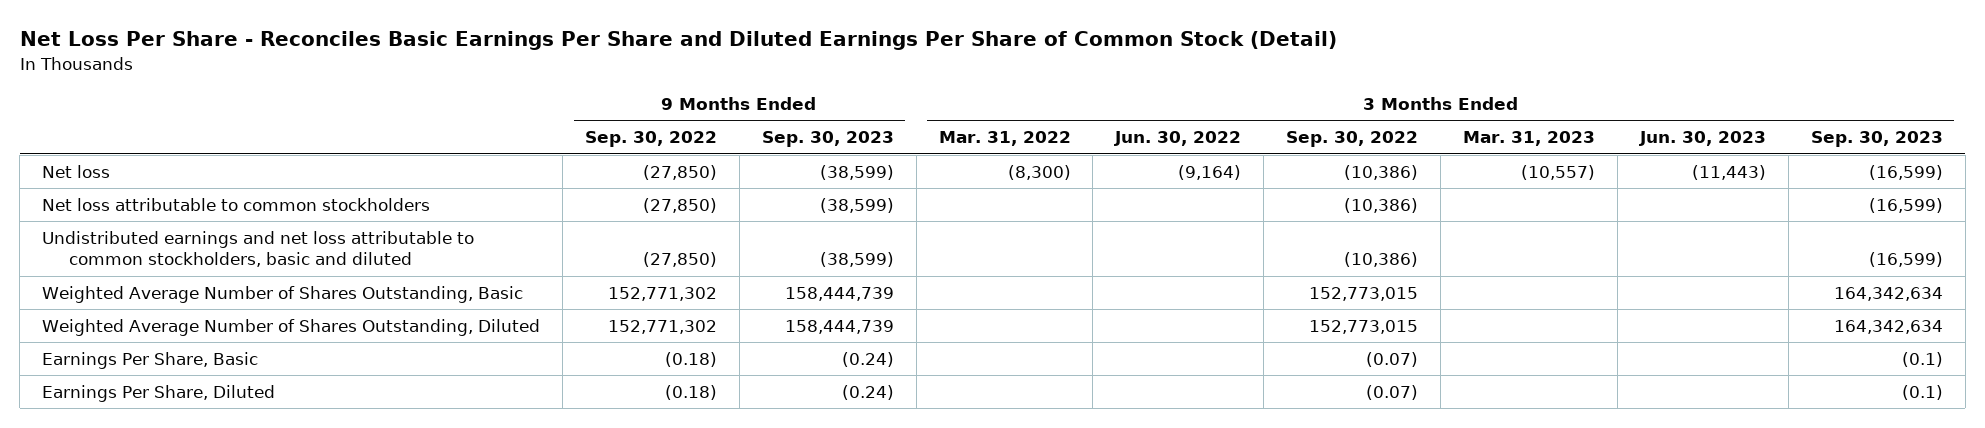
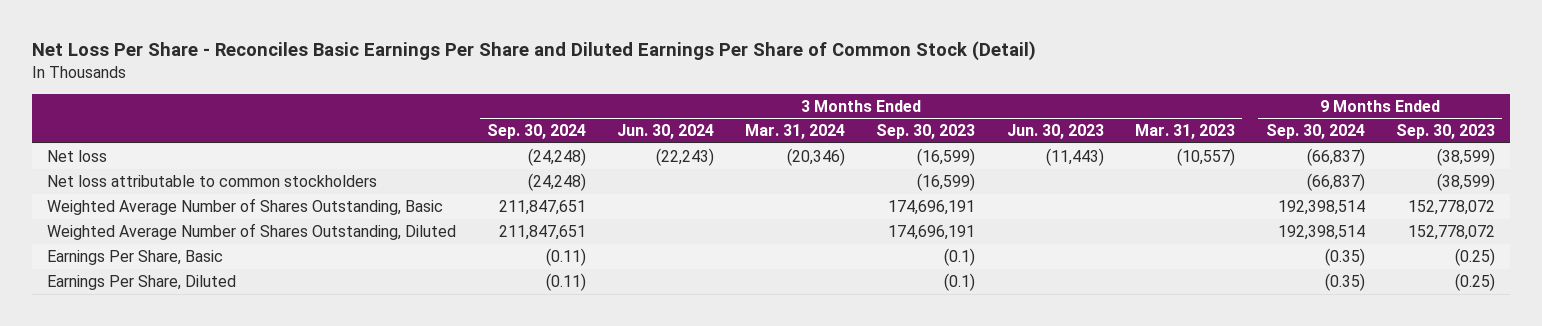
- | 9 Months Ended Sep. 30, 2022 | 9 Months Ended Sep. 30, 2023 | 3 Months Ended Mar. 31, 2022 | 3 Months Ended Jun. 30, 2022 | 3 Months Ended Sep. 30, 2022 | 3 Months Ended Mar. 31, 2023 | 3 Months Ended Jun. 30, 2023 | 3 Months Ended Sep. 30, 2023
+ | 3 Months Ended Sep. 30, 2024 | 3 Months Ended Jun. 30, 2024 | 3 Months Ended Mar. 31, 2024 | 3 Months Ended Sep. 30, 2023 | 3 Months Ended Jun. 30, 2023 | 3 Months Ended Mar. 31, 2023 | 9 Months Ended Sep. 30, 2024 | 9 Months Ended Sep. 30, 2023
- Undistributed earnings and net loss attributable to common stockholders, basic and diluted | (27,850) | (38,599) | | | (10,386) | | | (16,599)
- Weighted Average Number of Shares Outstanding, Basic | 152,771,302 | 158,444,739 | | | 152,773,015 | | | 164,342,634
- Weighted Average Number of Shares Outstanding, Diluted | 152,771,302 | 158,444,739 | | | 152,773,015 | | | 164,342,634
- Earnings Per Share, Basic | (0.18) | (0.24) | | | (0.07) | | | (0.1)
- Earnings Per Share, Diluted | (0.18) | (0.24) | | | (0.07) | | | (0.1)
+ Weighted Average Number of Shares Outstanding, Basic | 211,847,651 | | | 174,696,191 | | | 192,398,514 | 152,778,072
+ Weighted Average Number of Shares Outstanding, Diluted | 211,847,651 | | | 174,696,191 | | | 192,398,514 | 152,778,072
+ Earnings Per Share, Basic | (0.11) | | | (0.1) | | | (0.35) | (0.25)
+ Earnings Per Share, Diluted | (0.11) | | | (0.1) | | | (0.35) | (0.25)

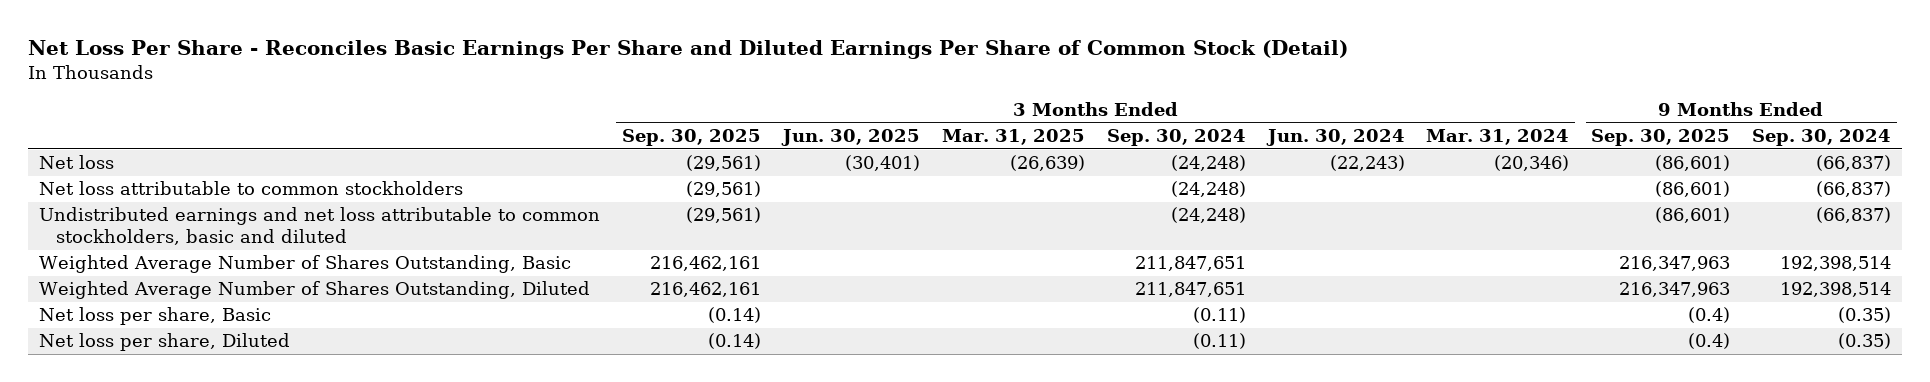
- | 3 Months Ended Sep. 30, 2024 | 3 Months Ended Jun. 30, 2024 | 3 Months Ended Mar. 31, 2024 | 3 Months Ended Sep. 30, 2023 | 3 Months Ended Jun. 30, 2023 | 3 Months Ended Mar. 31, 2023 | 9 Months Ended Sep. 30, 2024 | 9 Months Ended Sep. 30, 2023
+ | 3 Months Ended Sep. 30, 2025 | 3 Months Ended Jun. 30, 2025 | 3 Months Ended Mar. 31, 2025 | 3 Months Ended Sep. 30, 2024 | 3 Months Ended Jun. 30, 2024 | 3 Months Ended Mar. 31, 2024 | 9 Months Ended Sep. 30, 2025 | 9 Months Ended Sep. 30, 2024
+ Undistributed earnings and net loss attributable to common stockholders, basic and diluted | (29,561) | | | (24,248) | | | (86,601) | (66,837)
- Earnings Per Share, Basic | (0.11) | | | (0.1) | | | (0.35) | (0.25)
- Earnings Per Share, Diluted | (0.11) | | | (0.1) | | | (0.35) | (0.25)
+ Net loss per share, Basic | (0.14) | | | (0.11) | | | (0.4) | (0.35)
+ Net loss per share, Diluted | (0.14) | | | (0.11) | | | (0.4) | (0.35)

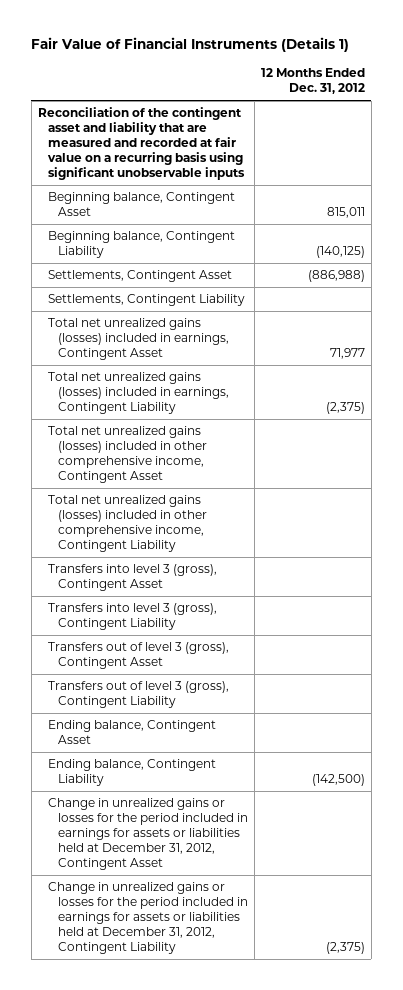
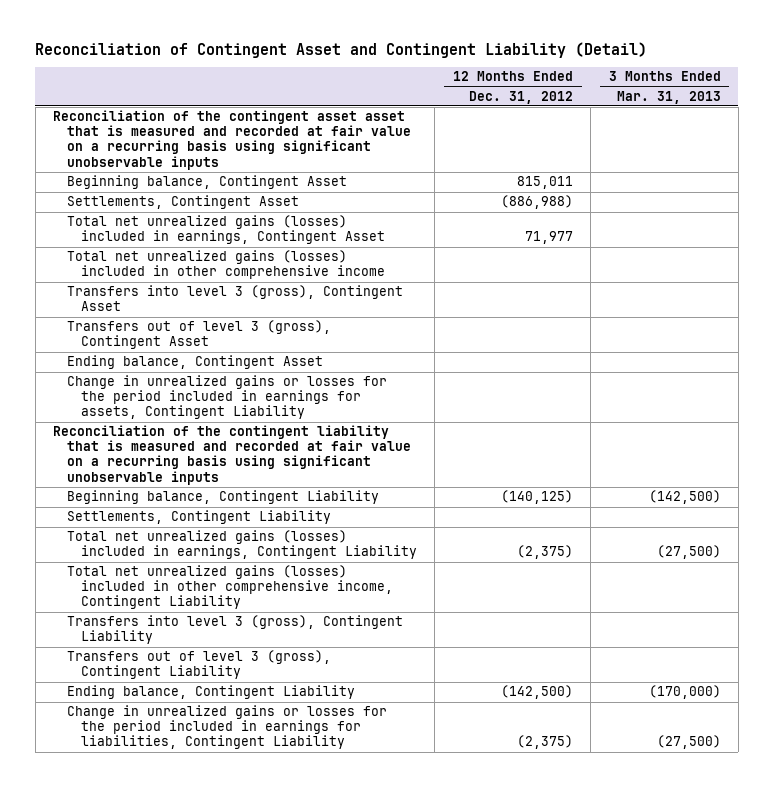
- Fair Value of Financial Instruments (Details 1)
+ Reconciliation of Contingent Asset and Contingent Liability (Detail)
- | 12 Months Ended Dec. 31, 2012
+ | 12 Months Ended Dec. 31, 2012 | 3 Months Ended Mar. 31, 2013
- Reconciliation of the contingent asset and liability that are measured and recorded at fair value on a recurring basis using significant unobservable inputs
+ Reconciliation of the contingent asset asset that is measured and recorded at fair value on a recurring basis using significant unobservable inputs
+ Total net unrealized gains (losses) included in other comprehensive income
moved up: Transfers into level 3 (gross), Contingent Asset
moved up: Transfers out of level 3 (gross), Contingent Asset
moved up: Ending balance, Contingent Asset
+ Change in unrealized gains or losses for the period included in earnings for assets, Contingent Liability
+ Reconciliation of the contingent liability that is measured and recorded at fair value on a recurring basis using significant unobservable inputs
moved down: Beginning balance, Contingent Liability | (140,125) | (142,500)
moved down: Settlements, Contingent Liability
- Total net unrealized gains (losses) included in other comprehensive income, Contingent Asset
- Change in unrealized gains or losses for the period included in earnings for assets or liabilities held at December 31, 2012, Contingent Asset
- Change in unrealized gains or losses for the period included in earnings for assets or liabilities held at December 31, 2012, Contingent Liability | (2,375)
+ Change in unrealized gains or losses for the period included in earnings for liabilities, Contingent Liability | (2,375) | (27,500)

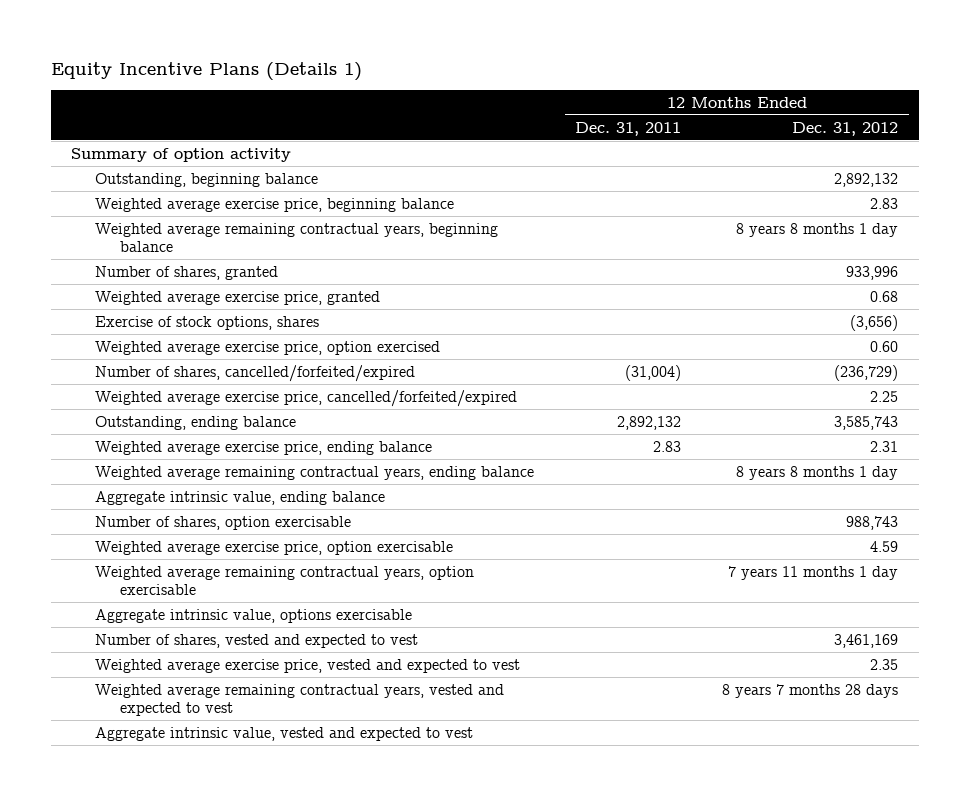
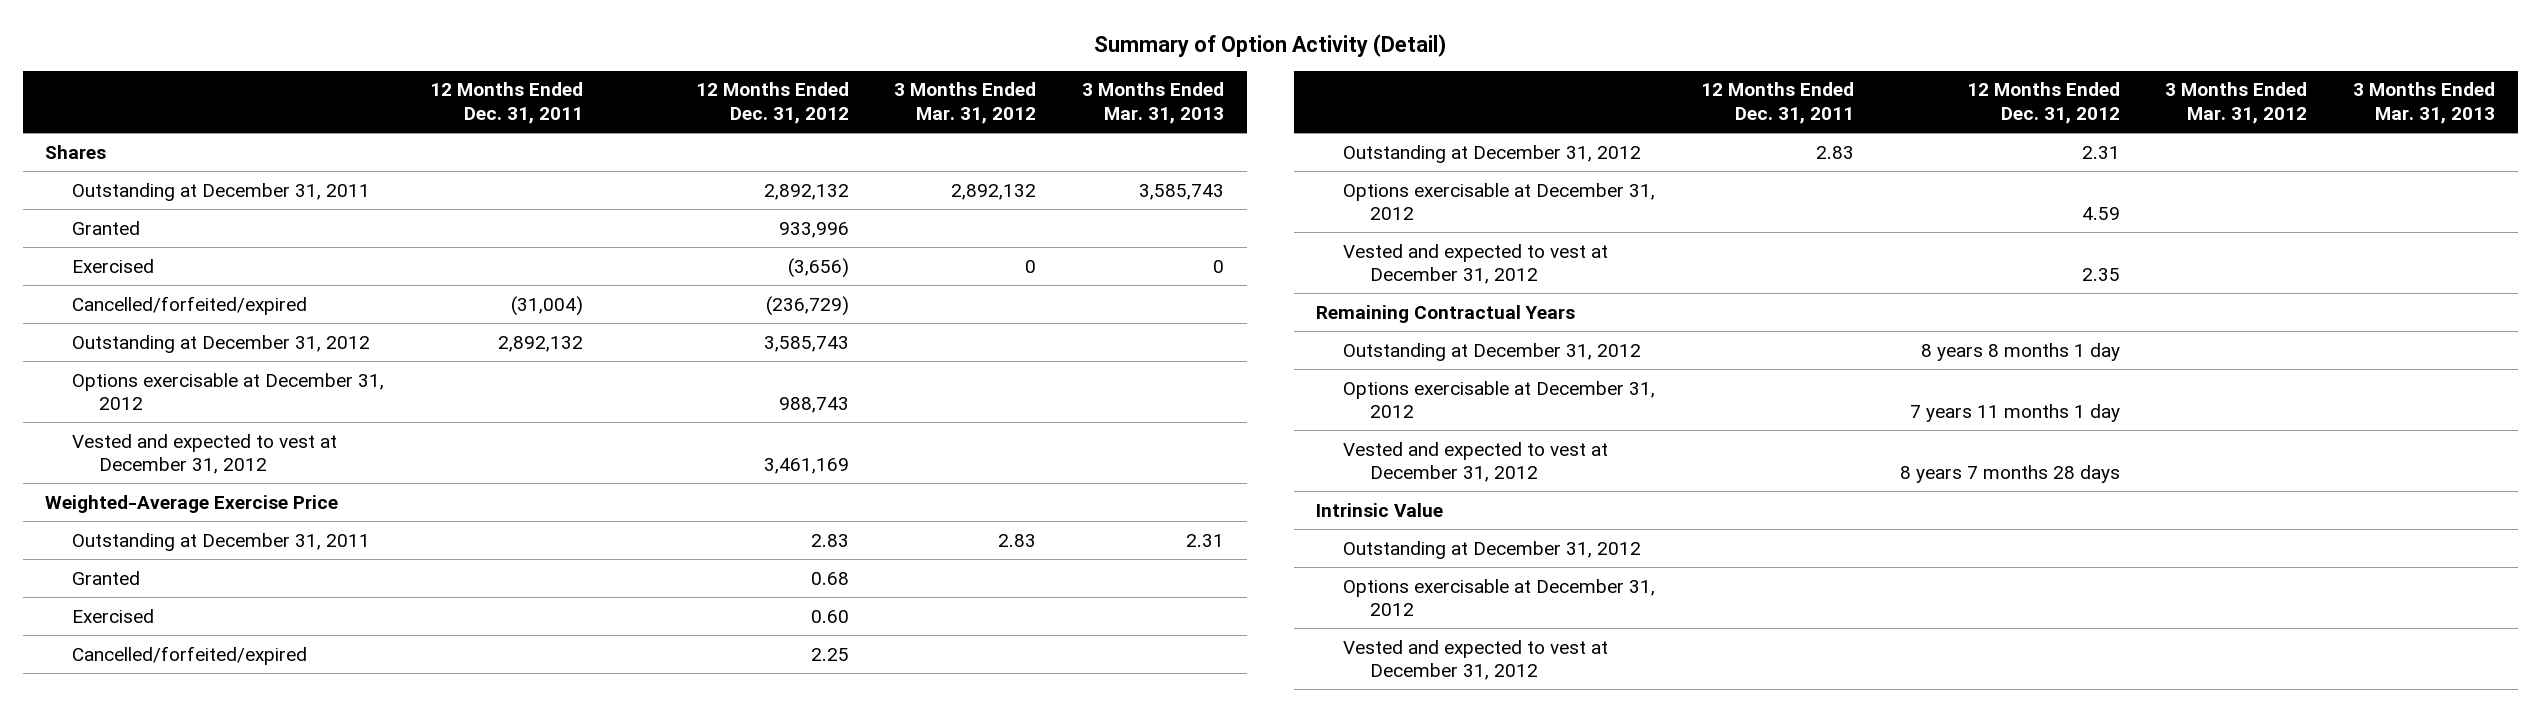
- Equity Incentive Plans (Details 1)
+ Summary of Option Activity (Detail)
- | 12 Months Ended Dec. 31, 2011 | 12 Months Ended Dec. 31, 2012
+ | 12 Months Ended Dec. 31, 2011 | 12 Months Ended Dec. 31, 2012 | 3 Months Ended Mar. 31, 2012 | 3 Months Ended Mar. 31, 2013
- Summary of option activity
- Outstanding, beginning balance | | 2,892,132
- Weighted average exercise price, beginning balance | | 2.83
- Weighted average remaining contractual years, beginning balance | | 8 years 8 months 1 day
- Number of shares, granted | | 933,996
- Weighted average exercise price, granted | | 0.68
- Exercise of stock options, shares | | (3,656)
- Weighted average exercise price, option exercised | | 0.60
- Number of shares, cancelled/forfeited/expired | (31,004) | (236,729)
- Weighted average exercise price, cancelled/forfeited/expired | | 2.25
- Outstanding, ending balance | 2,892,132 | 3,585,743
- Weighted average exercise price, ending balance | 2.83 | 2.31
- Weighted average remaining contractual years, ending balance | | 8 years 8 months 1 day
- Aggregate intrinsic value, ending balance
- Number of shares, option exercisable | | 988,743
- Weighted average exercise price, option exercisable | | 4.59
- Weighted average remaining contractual years, option exercisable | | 7 years 11 months 1 day
- Aggregate intrinsic value, options exercisable
- Number of shares, vested and expected to vest | | 3,461,169
- Weighted average exercise price, vested and expected to vest | | 2.35
- Weighted average remaining contractual years, vested and expected to vest | | 8 years 7 months 28 days
- Aggregate intrinsic value, vested and expected to vest
+ Shares
+ Outstanding at December 31, 2011 | | 2,892,132 | 2,892,132 | 3,585,743
+ Granted | | 933,996 | |
+ Exercised | | (3,656) | 0 | 0
+ Cancelled/forfeited/expired | (31,004) | (236,729) | |
+ Outstanding at December 31, 2012 | 2,892,132 | 3,585,743 | |
+ Options exercisable at December 31, 2012 | | 988,743 | |
+ Vested and expected to vest at December 31, 2012 | | 3,461,169 | |
+ Weighted-Average Exercise Price
+ Outstanding at December 31, 2011 | | 2.83 | 2.83 | 2.31
+ Granted | | 0.68 | |
+ Exercised | | 0.60 | |
+ Cancelled/forfeited/expired | | 2.25 | |
+ Outstanding at December 31, 2012 | 2.83 | 2.31 | |
+ Options exercisable at December 31, 2012 | | 4.59 | |
+ Vested and expected to vest at December 31, 2012 | | 2.35 | |
+ Remaining Contractual Years
+ Outstanding at December 31, 2012 | | 8 years 8 months 1 day | |
+ Options exercisable at December 31, 2012 | | 7 years 11 months 1 day | |
+ Vested and expected to vest at December 31, 2012 | | 8 years 7 months 28 days | |
+ Intrinsic Value
+ Outstanding at December 31, 2012
+ Options exercisable at December 31, 2012
+ Vested and expected to vest at December 31, 2012

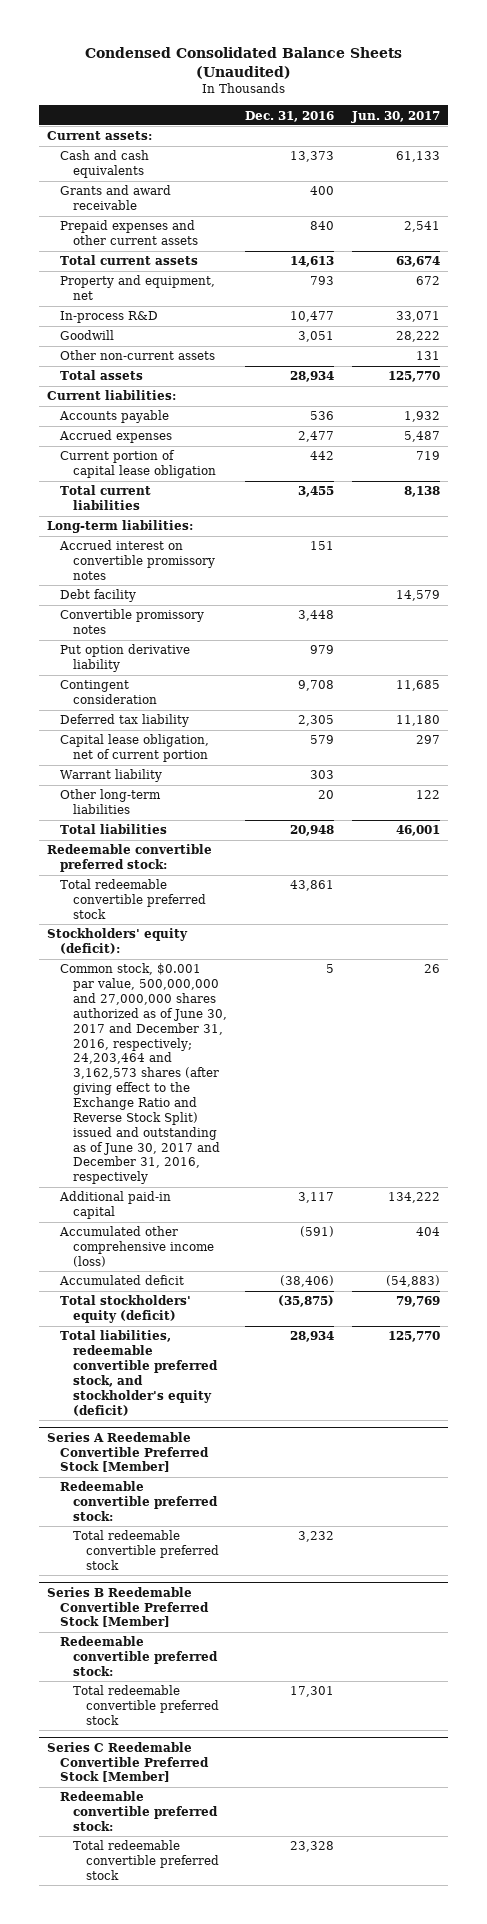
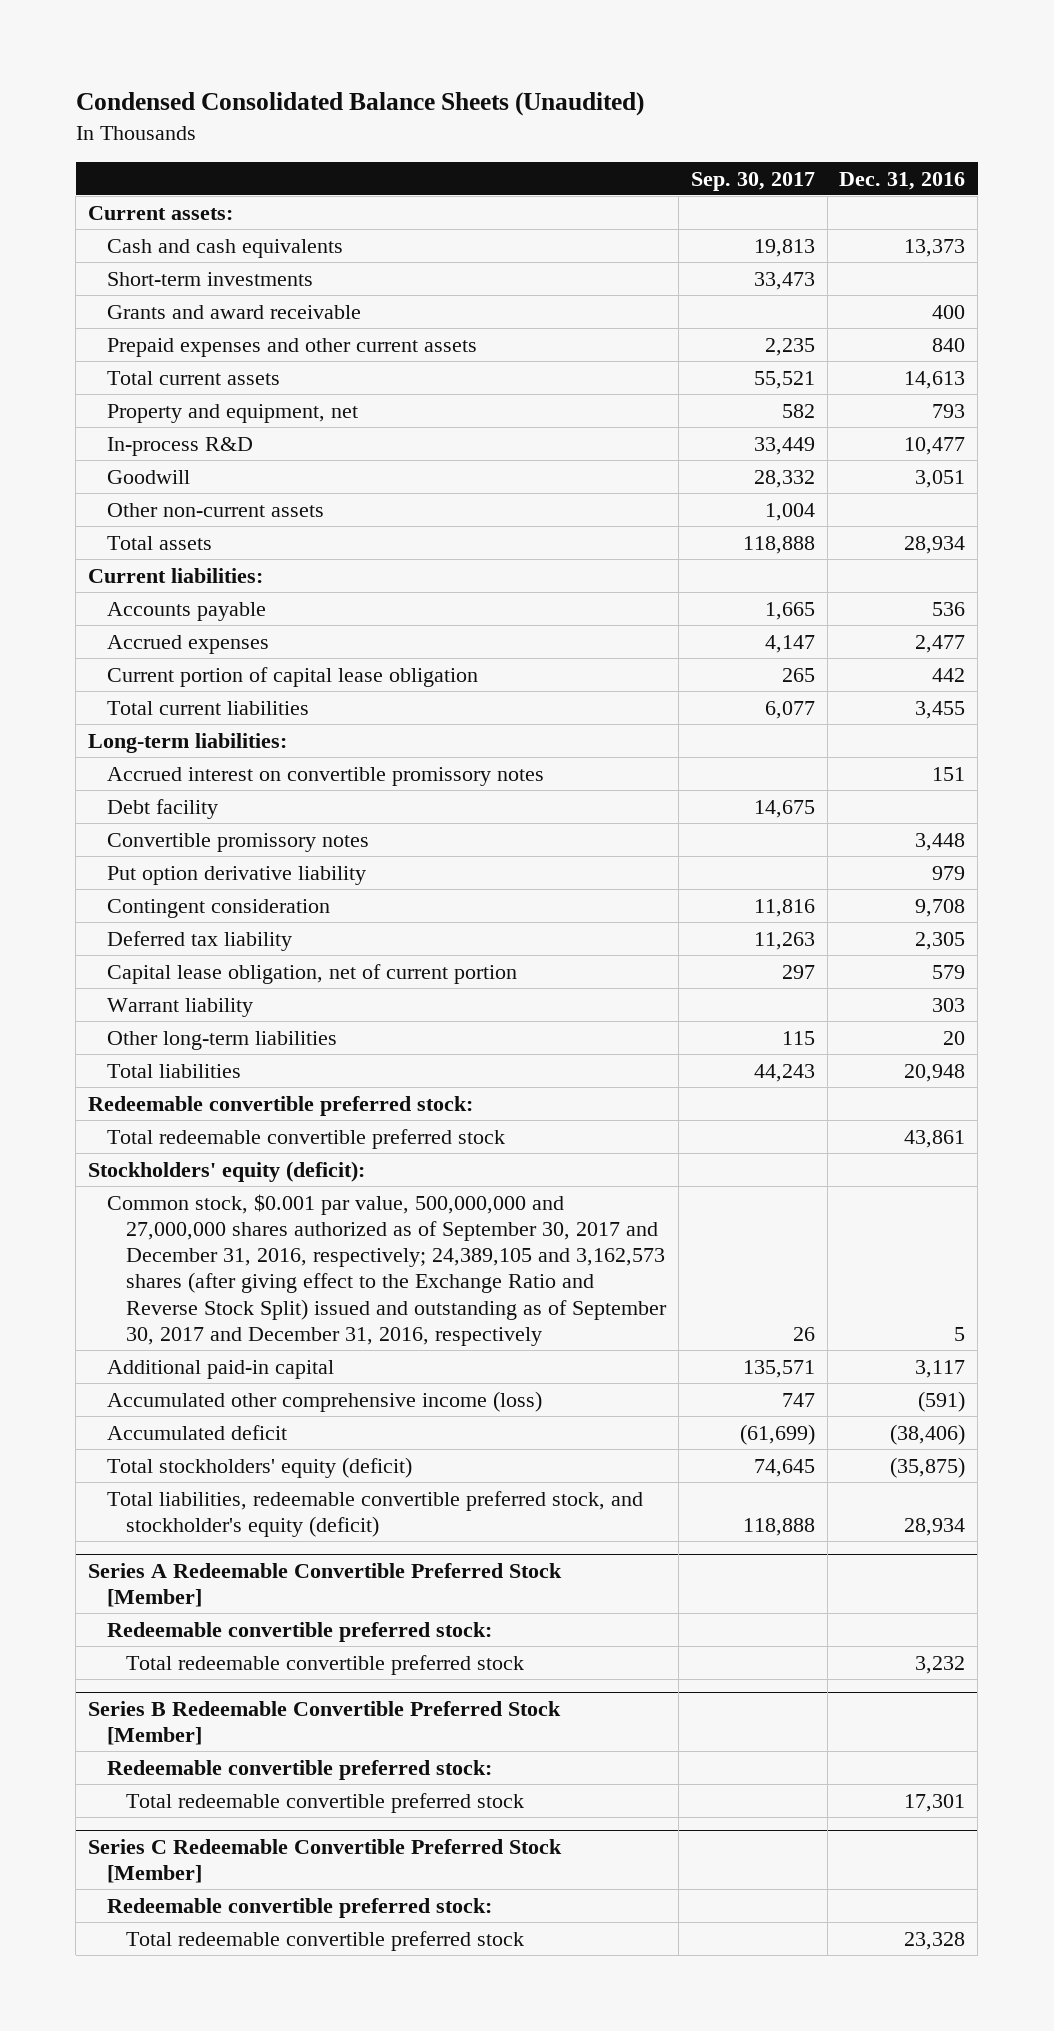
- | Dec. 31, 2016 | Jun. 30, 2017
+ | Sep. 30, 2017 | Dec. 31, 2016
+ Short-term investments | 33,473 |
- Common stock, $0.001 par value, 500,000,000 and 27,000,000 shares authorized as of June 30, 2017 and December 31, 2016, respectively; 24,203,464 and 3,162,573 shares (after giving effect to the Exchange Ratio and Reverse Stock Split) issued and outstanding as of June 30, 2017 and December 31, 2016, respectively | 5 | 26
+ Common stock, $0.001 par value, 500,000,000 and 27,000,000 shares authorized as of September 30, 2017 and December 31, 2016, respectively; 24,389,105 and 3,162,573 shares (after giving effect to the Exchange Ratio and Reverse Stock Split) issued and outstanding as of September 30, 2017 and December 31, 2016, respectively | 26 | 5
- Series A Reedemable Convertible Preferred Stock [Member]
+ Series A Redeemable Convertible Preferred Stock [Member]
- Series B Reedemable Convertible Preferred Stock [Member]
+ Series B Redeemable Convertible Preferred Stock [Member]
- Series C Reedemable Convertible Preferred Stock [Member]
+ Series C Redeemable Convertible Preferred Stock [Member]

